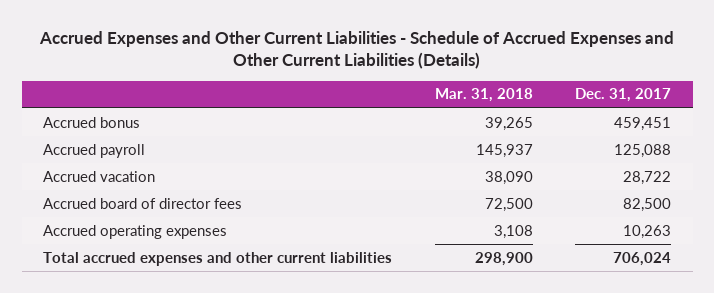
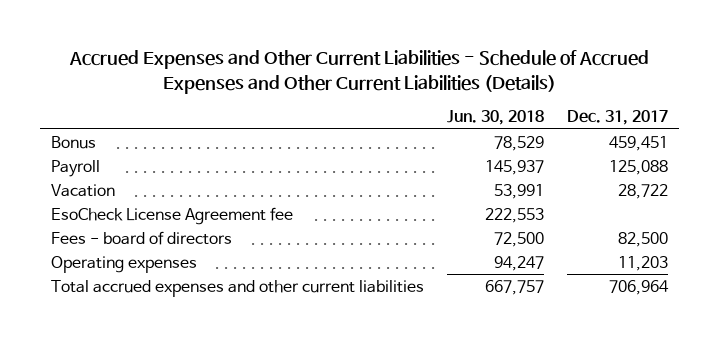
- | Mar. 31, 2018 | Dec. 31, 2017
+ | Jun. 30, 2018 | Dec. 31, 2017
- Accrued bonus | 39,265 | 459,451
- Accrued payroll | 145,937 | 125,088
- Accrued vacation | 38,090 | 28,722
- Accrued board of director fees | 72,500 | 82,500
- Accrued operating expenses | 3,108 | 10,263
- Total accrued expenses and other current liabilities | 298,900 | 706,024
+ Bonus | 78,529 | 459,451
+ Payroll | 145,937 | 125,088
+ Vacation | 53,991 | 28,722
+ EsoCheck License Agreement fee | 222,553 |
+ Fees - board of directors | 72,500 | 82,500
+ Operating expenses | 94,247 | 11,203
+ Total accrued expenses and other current liabilities | 667,757 | 706,964

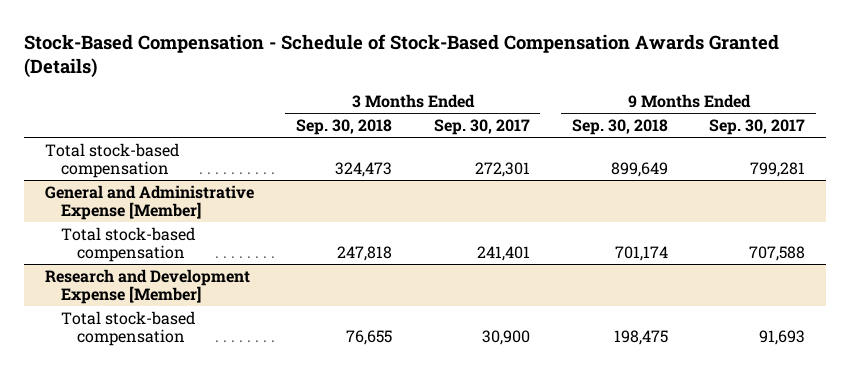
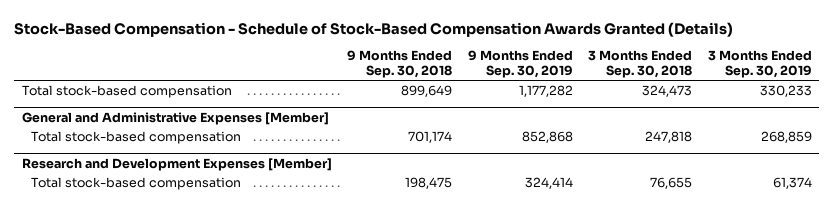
- | 3 Months Ended Sep. 30, 2018 | 3 Months Ended Sep. 30, 2017 | 9 Months Ended Sep. 30, 2018 | 9 Months Ended Sep. 30, 2017
+ | 9 Months Ended Sep. 30, 2018 | 9 Months Ended Sep. 30, 2019 | 3 Months Ended Sep. 30, 2018 | 3 Months Ended Sep. 30, 2019
- General and Administrative Expense [Member]
+ General and Administrative Expenses [Member]
- Research and Development Expense [Member]
+ Research and Development Expenses [Member]

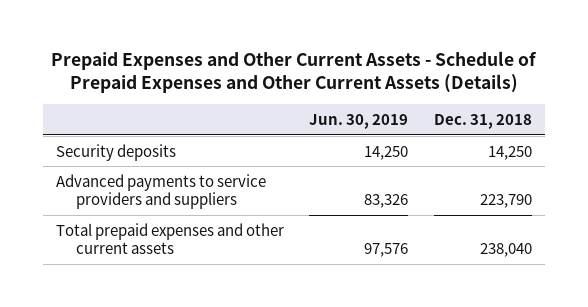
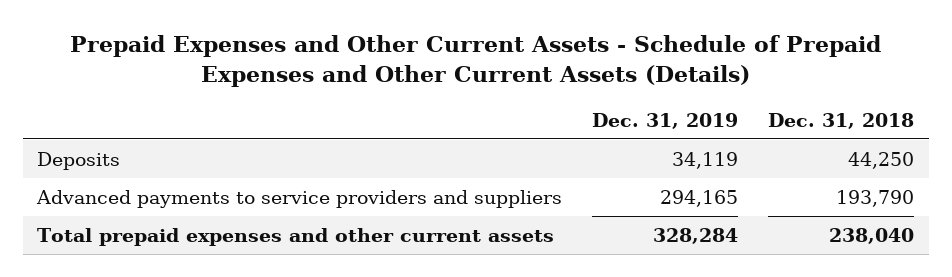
- | Jun. 30, 2019 | Dec. 31, 2018
+ | Dec. 31, 2019 | Dec. 31, 2018
- Security deposits | 14,250 | 14,250
- Advanced payments to service providers and suppliers | 83,326 | 223,790
+ Deposits | 34,119 | 44,250
+ Advanced payments to service providers and suppliers | 294,165 | 193,790

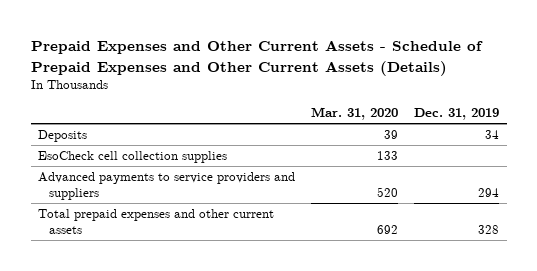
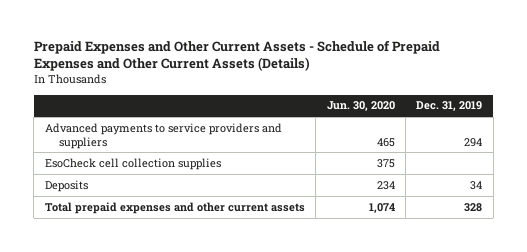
- | Mar. 31, 2020 | Dec. 31, 2019
+ | Jun. 30, 2020 | Dec. 31, 2019
moved down: EsoCheck cell collection supplies | 375 |
moved down: Deposits | 234 | 34

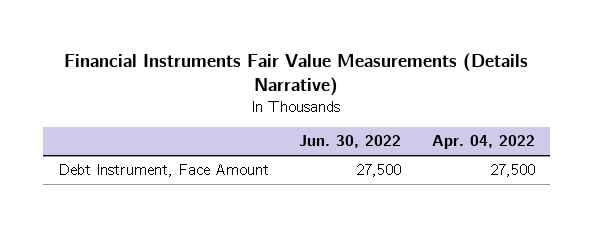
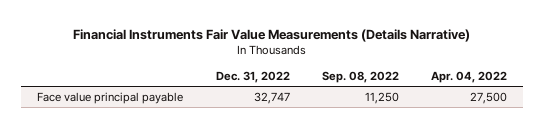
- | Jun. 30, 2022 | Apr. 04, 2022
+ | Dec. 31, 2022 | Sep. 08, 2022 | Apr. 04, 2022
- Debt Instrument, Face Amount | 27,500 | 27,500
+ Face value principal payable | 32,747 | 11,250 | 27,500

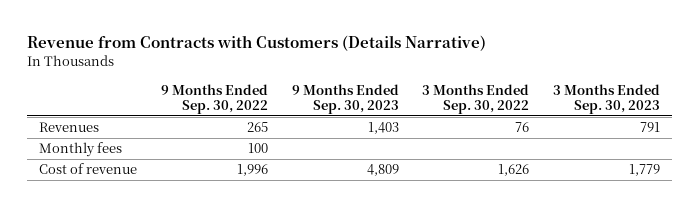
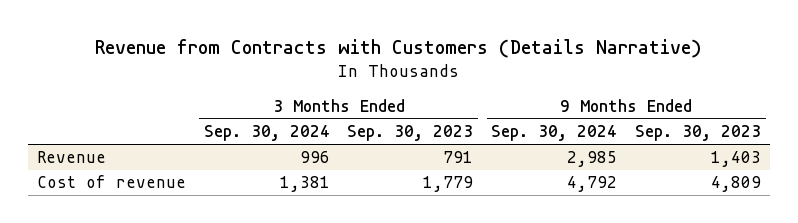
- | 9 Months Ended Sep. 30, 2022 | 9 Months Ended Sep. 30, 2023 | 3 Months Ended Sep. 30, 2022 | 3 Months Ended Sep. 30, 2023
+ | 3 Months Ended Sep. 30, 2024 | 3 Months Ended Sep. 30, 2023 | 9 Months Ended Sep. 30, 2024 | 9 Months Ended Sep. 30, 2023
- Revenues | 265 | 1,403 | 76 | 791
- Monthly fees | 100 | | |
+ Revenue | 996 | 791 | 2,985 | 1,403

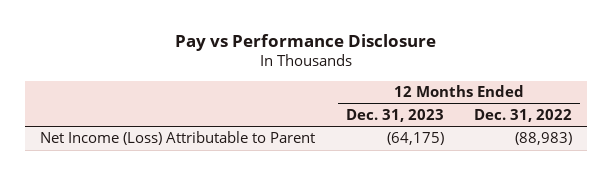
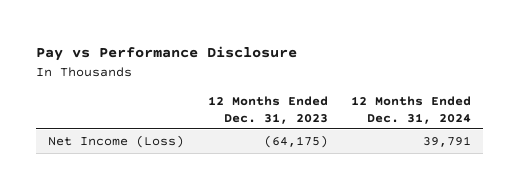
- | 12 Months Ended Dec. 31, 2023 | 12 Months Ended Dec. 31, 2022
+ | 12 Months Ended Dec. 31, 2023 | 12 Months Ended Dec. 31, 2024
- Net Income (Loss) Attributable to Parent | (64,175) | (88,983)
+ Net Income (Loss) | (64,175) | 39,791

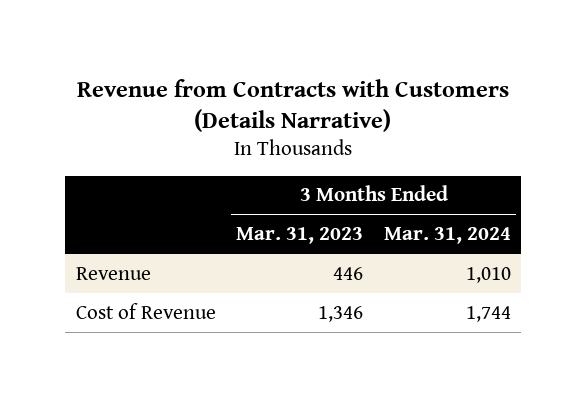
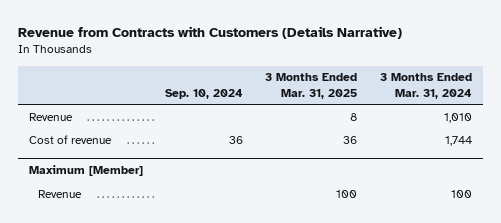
- | 3 Months Ended Mar. 31, 2023 | 3 Months Ended Mar. 31, 2024
+ | Sep. 10, 2024 | 3 Months Ended Mar. 31, 2025 | 3 Months Ended Mar. 31, 2024
- Cost of Revenue | 1,346 | 1,744
+ Cost of revenue | 36 | 36 | 1,744
+ Maximum [Member]
+ Revenue | | 100 | 100

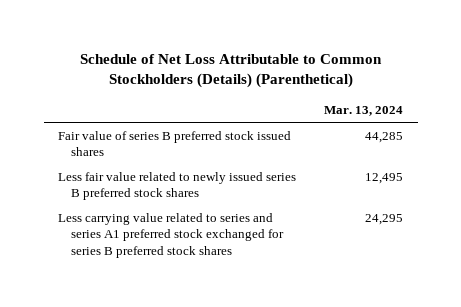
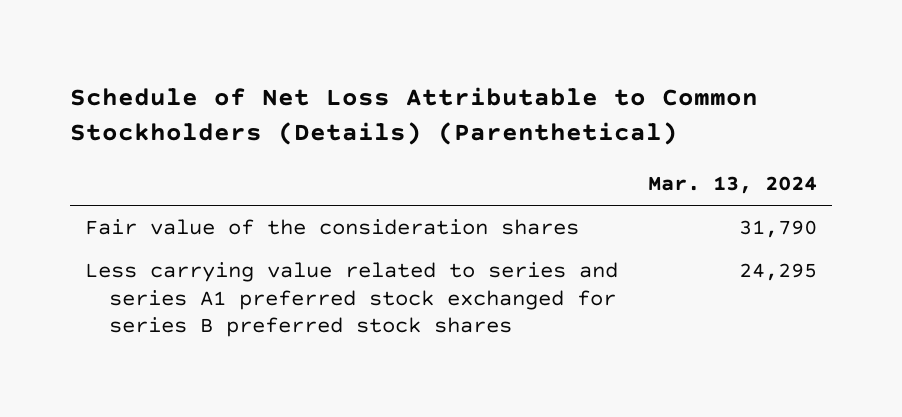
- Fair value of series B preferred stock issued shares | 44,285
- Less fair value related to newly issued series B preferred stock shares | 12,495
+ Fair value of the consideration shares | 31,790

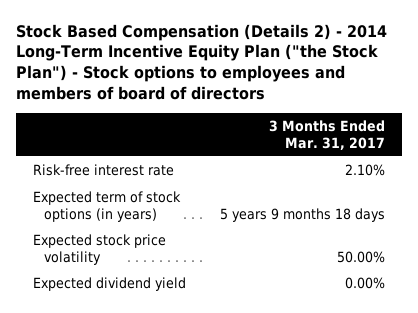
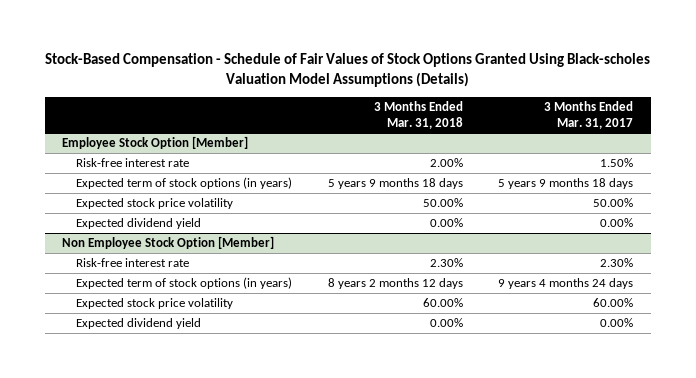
- Stock Based Compensation (Details 2) - 2014 Long-Term Incentive Equity Plan ("the Stock Plan") - Stock options to employees and members of board of directors
+ Stock-Based Compensation - Schedule of Fair Values of Stock Options Granted Using Black-scholes Valuation Model Assumptions (Details)
- | 3 Months Ended Mar. 31, 2017
+ | 3 Months Ended Mar. 31, 2018 | 3 Months Ended Mar. 31, 2017
- Risk-free interest rate | 2.10%
+ Employee Stock Option [Member]
+ Risk-free interest rate | 2.00% | 1.50%
+ Non Employee Stock Option [Member]
+ Risk-free interest rate | 2.30% | 2.30%
+ Expected term of stock options (in years) | 8 years 2 months 12 days | 9 years 4 months 24 days
+ Expected stock price volatility | 60.00% | 60.00%
+ Expected dividend yield | 0.00% | 0.00%

